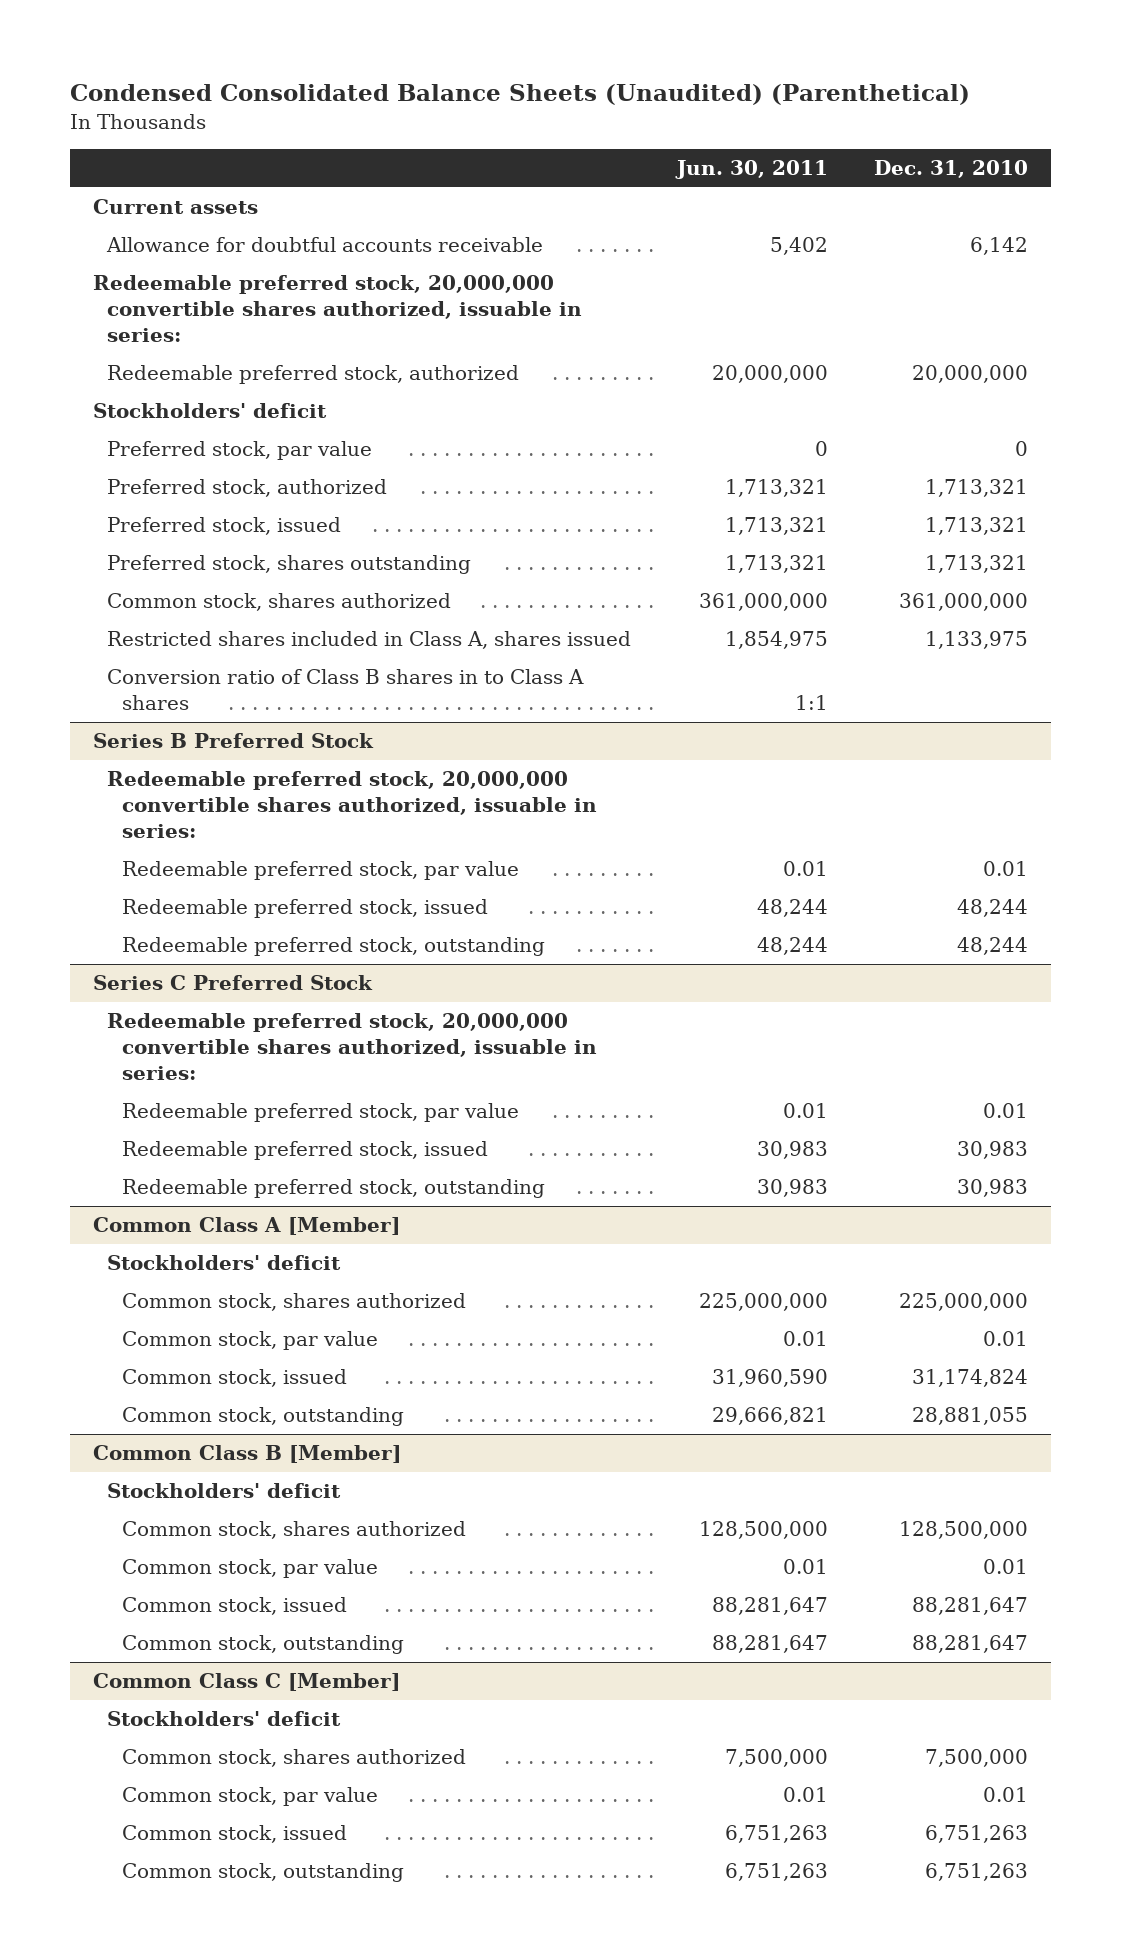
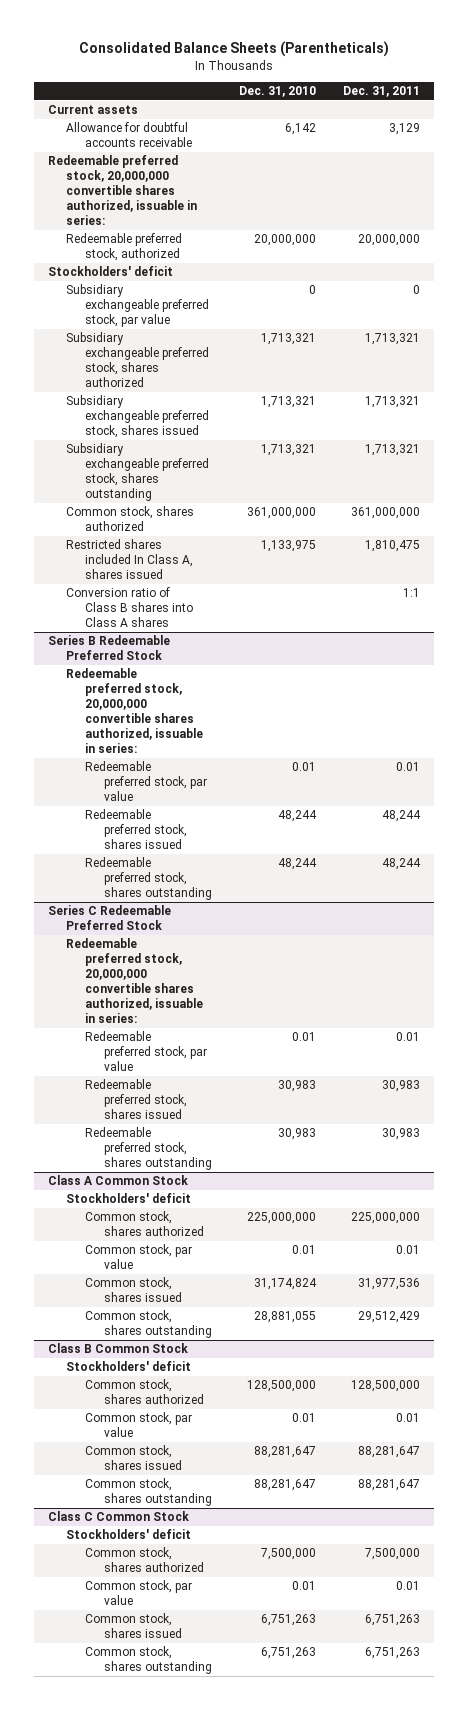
- Condensed Consolidated Balance Sheets (Unaudited) (Parenthetical)
+ Consolidated Balance Sheets (Parentheticals)
- | Jun. 30, 2011 | Dec. 31, 2010
+ | Dec. 31, 2010 | Dec. 31, 2011
- Preferred stock, par value | 0 | 0
- Preferred stock, authorized | 1,713,321 | 1,713,321
- Preferred stock, issued | 1,713,321 | 1,713,321
- Preferred stock, shares outstanding | 1,713,321 | 1,713,321
+ Subsidiary exchangeable preferred stock, par value | 0 | 0
+ Subsidiary exchangeable preferred stock, shares authorized | 1,713,321 | 1,713,321
+ Subsidiary exchangeable preferred stock, shares issued | 1,713,321 | 1,713,321
+ Subsidiary exchangeable preferred stock, shares outstanding | 1,713,321 | 1,713,321
- Restricted shares included in Class A, shares issued | 1,854,975 | 1,133,975
- Conversion ratio of Class B shares in to Class A shares | 1:1 |
- Series B Preferred Stock
+ Restricted shares included In Class A, shares issued | 1,133,975 | 1,810,475
+ Conversion ratio of Class B shares into Class A shares | | 1:1
+ Series B Redeemable Preferred Stock
- Redeemable preferred stock, issued | 48,244 | 48,244
- Redeemable preferred stock, outstanding | 48,244 | 48,244
- Series C Preferred Stock
+ Redeemable preferred stock, shares issued | 48,244 | 48,244
+ Redeemable preferred stock, shares outstanding | 48,244 | 48,244
+ Series C Redeemable Preferred Stock
- Redeemable preferred stock, issued | 30,983 | 30,983
- Redeemable preferred stock, outstanding | 30,983 | 30,983
- Common Class A [Member]
+ Redeemable preferred stock, shares issued | 30,983 | 30,983
+ Redeemable preferred stock, shares outstanding | 30,983 | 30,983
+ Class A Common Stock
- Common stock, issued | 31,960,590 | 31,174,824
- Common stock, outstanding | 29,666,821 | 28,881,055
- Common Class B [Member]
+ Common stock, shares issued | 31,174,824 | 31,977,536
+ Common stock, shares outstanding | 28,881,055 | 29,512,429
+ Class B Common Stock
- Common stock, issued | 88,281,647 | 88,281,647
- Common stock, outstanding | 88,281,647 | 88,281,647
- Common Class C [Member]
+ Common stock, shares issued | 88,281,647 | 88,281,647
+ Common stock, shares outstanding | 88,281,647 | 88,281,647
+ Class C Common Stock
- Common stock, issued | 6,751,263 | 6,751,263
- Common stock, outstanding | 6,751,263 | 6,751,263
+ Common stock, shares issued | 6,751,263 | 6,751,263
+ Common stock, shares outstanding | 6,751,263 | 6,751,263

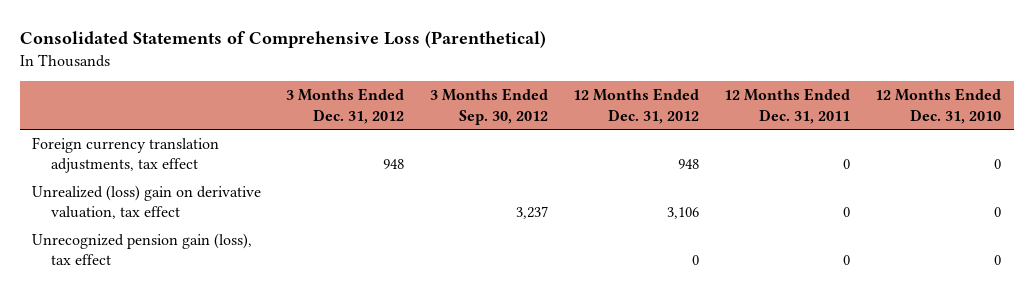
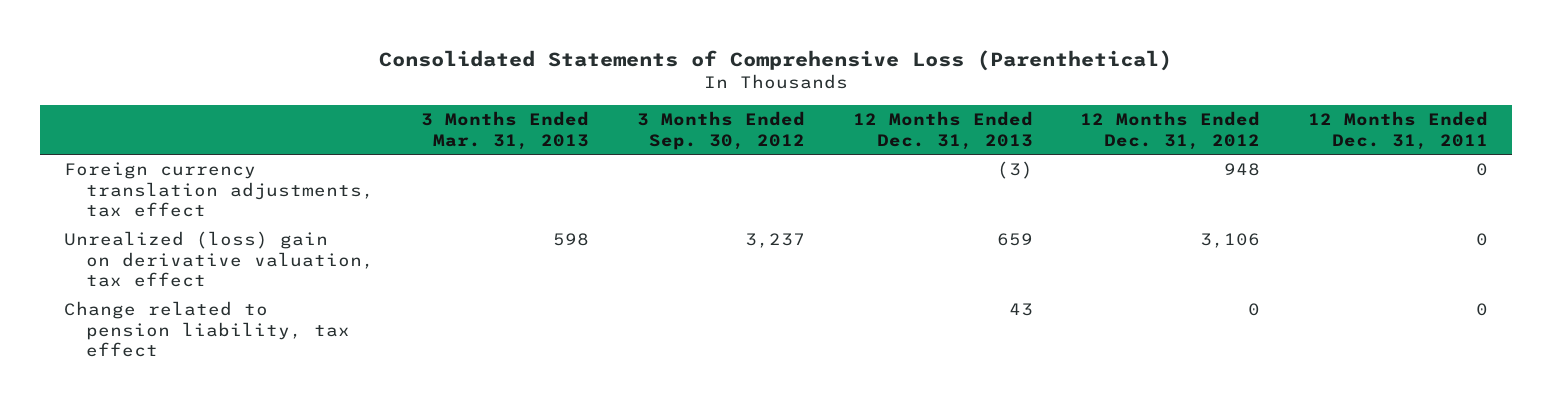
- | 3 Months Ended Dec. 31, 2012 | 3 Months Ended Sep. 30, 2012 | 12 Months Ended Dec. 31, 2012 | 12 Months Ended Dec. 31, 2011 | 12 Months Ended Dec. 31, 2010
+ | 3 Months Ended Mar. 31, 2013 | 3 Months Ended Sep. 30, 2012 | 12 Months Ended Dec. 31, 2013 | 12 Months Ended Dec. 31, 2012 | 12 Months Ended Dec. 31, 2011
- Unrecognized pension gain (loss), tax effect | | | 0 | 0 | 0
+ Change related to pension liability, tax effect | | | 43 | 0 | 0

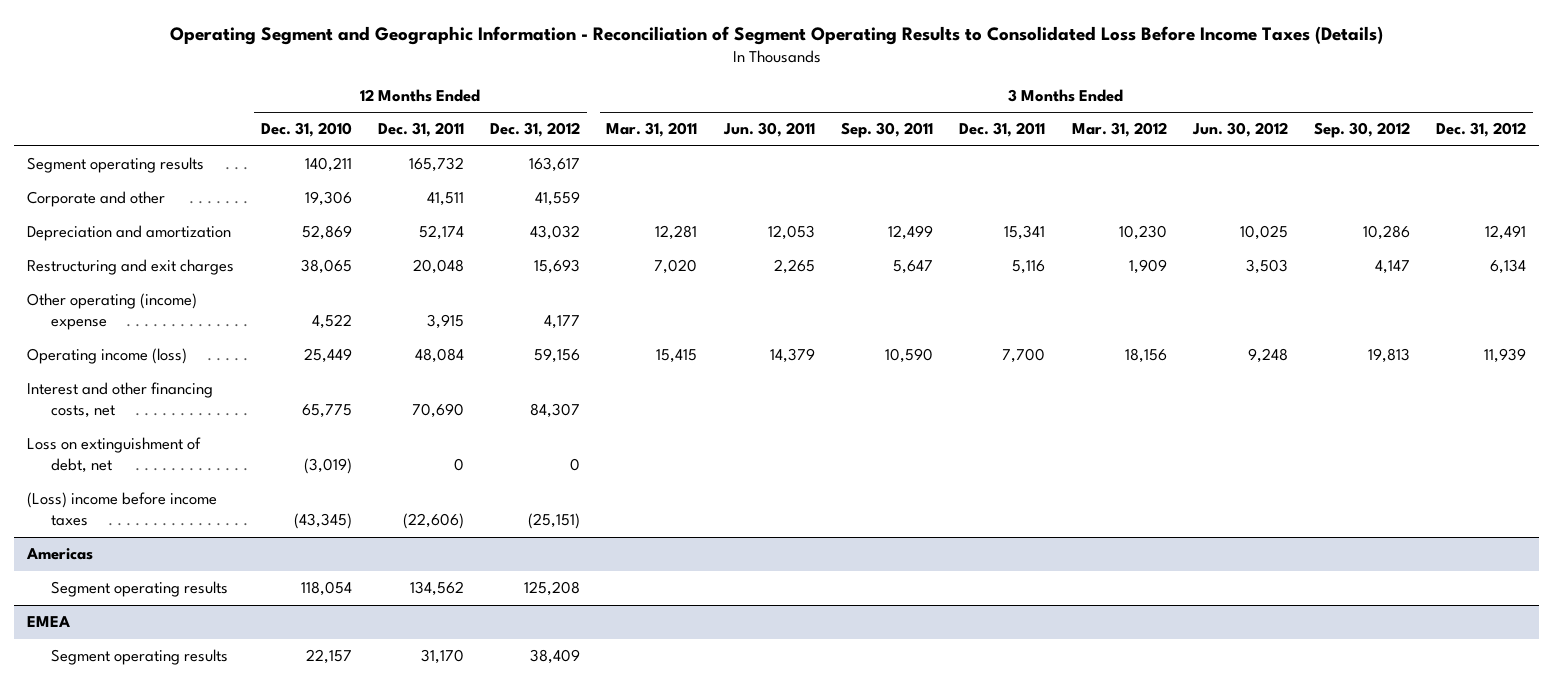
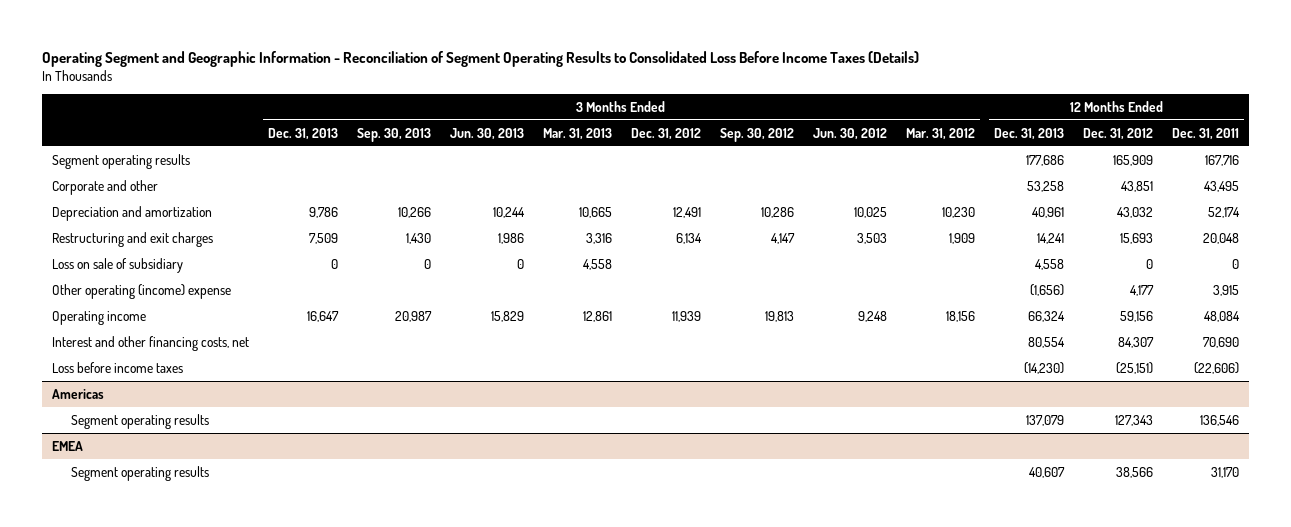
- | 12 Months Ended Dec. 31, 2010 | 12 Months Ended Dec. 31, 2011 | 12 Months Ended Dec. 31, 2012 | 3 Months Ended Mar. 31, 2011 | 3 Months Ended Jun. 30, 2011 | 3 Months Ended Sep. 30, 2011 | 3 Months Ended Dec. 31, 2011 | 3 Months Ended Mar. 31, 2012 | 3 Months Ended Jun. 30, 2012 | 3 Months Ended Sep. 30, 2012 | 3 Months Ended Dec. 31, 2012
+ | 3 Months Ended Dec. 31, 2013 | 3 Months Ended Sep. 30, 2013 | 3 Months Ended Jun. 30, 2013 | 3 Months Ended Mar. 31, 2013 | 3 Months Ended Dec. 31, 2012 | 3 Months Ended Sep. 30, 2012 | 3 Months Ended Jun. 30, 2012 | 3 Months Ended Mar. 31, 2012 | 12 Months Ended Dec. 31, 2013 | 12 Months Ended Dec. 31, 2012 | 12 Months Ended Dec. 31, 2011
- Segment operating results | 140,211 | 165,732 | 163,617 | | | | | | | |
- Corporate and other | 19,306 | 41,511 | 41,559 | | | | | | | |
+ Segment operating results | | | | | | | | | 177,686 | 165,909 | 167,716
+ Corporate and other | | | | | | | | | 53,258 | 43,851 | 43,495
+ Loss on sale of subsidiary | 0 | 0 | 0 | 4,558 | | | | | 4,558 | 0 | 0
- Operating income (loss) | 25,449 | 48,084 | 59,156 | 15,415 | 14,379 | 10,590 | 7,700 | 18,156 | 9,248 | 19,813 | 11,939
+ Operating income | 16,647 | 20,987 | 15,829 | 12,861 | 11,939 | 19,813 | 9,248 | 18,156 | 66,324 | 59,156 | 48,084
- Loss on extinguishment of debt, net | (3,019) | 0 | 0 | | | | | | | |
- (Loss) income before income taxes | (43,345) | (22,606) | (25,151) | | | | | | | |
+ Loss before income taxes | | | | | | | | | (14,230) | (25,151) | (22,606)
@ Americas
- Segment operating results | 118,054 | 134,562 | 125,208 | | | | | | | |
+ Segment operating results | | | | | | | | | 137,079 | 127,343 | 136,546
@ EMEA
- Segment operating results | 22,157 | 31,170 | 38,409 | | | | | | | |
+ Segment operating results | | | | | | | | | 40,607 | 38,566 | 31,170

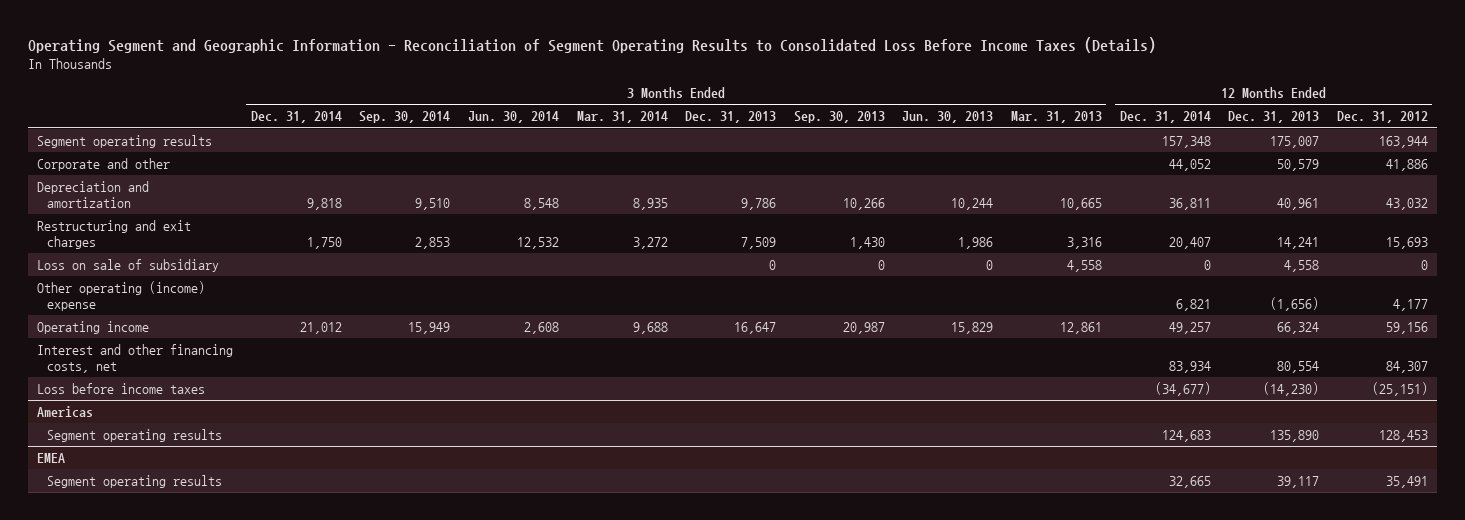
- | 3 Months Ended Dec. 31, 2013 | 3 Months Ended Sep. 30, 2013 | 3 Months Ended Jun. 30, 2013 | 3 Months Ended Mar. 31, 2013 | 3 Months Ended Dec. 31, 2012 | 3 Months Ended Sep. 30, 2012 | 3 Months Ended Jun. 30, 2012 | 3 Months Ended Mar. 31, 2012 | 12 Months Ended Dec. 31, 2013 | 12 Months Ended Dec. 31, 2012 | 12 Months Ended Dec. 31, 2011
+ | 3 Months Ended Dec. 31, 2014 | 3 Months Ended Sep. 30, 2014 | 3 Months Ended Jun. 30, 2014 | 3 Months Ended Mar. 31, 2014 | 3 Months Ended Dec. 31, 2013 | 3 Months Ended Sep. 30, 2013 | 3 Months Ended Jun. 30, 2013 | 3 Months Ended Mar. 31, 2013 | 12 Months Ended Dec. 31, 2014 | 12 Months Ended Dec. 31, 2013 | 12 Months Ended Dec. 31, 2012
- Segment operating results | | | | | | | | | 177,686 | 165,909 | 167,716
- Corporate and other | | | | | | | | | 53,258 | 43,851 | 43,495
+ Segment operating results | | | | | | | | | 157,348 | 175,007 | 163,944
+ Corporate and other | | | | | | | | | 44,052 | 50,579 | 41,886
@ Americas
- Segment operating results | | | | | | | | | 137,079 | 127,343 | 136,546
+ Segment operating results | | | | | | | | | 124,683 | 135,890 | 128,453
@ EMEA
- Segment operating results | | | | | | | | | 40,607 | 38,566 | 31,170
+ Segment operating results | | | | | | | | | 32,665 | 39,117 | 35,491

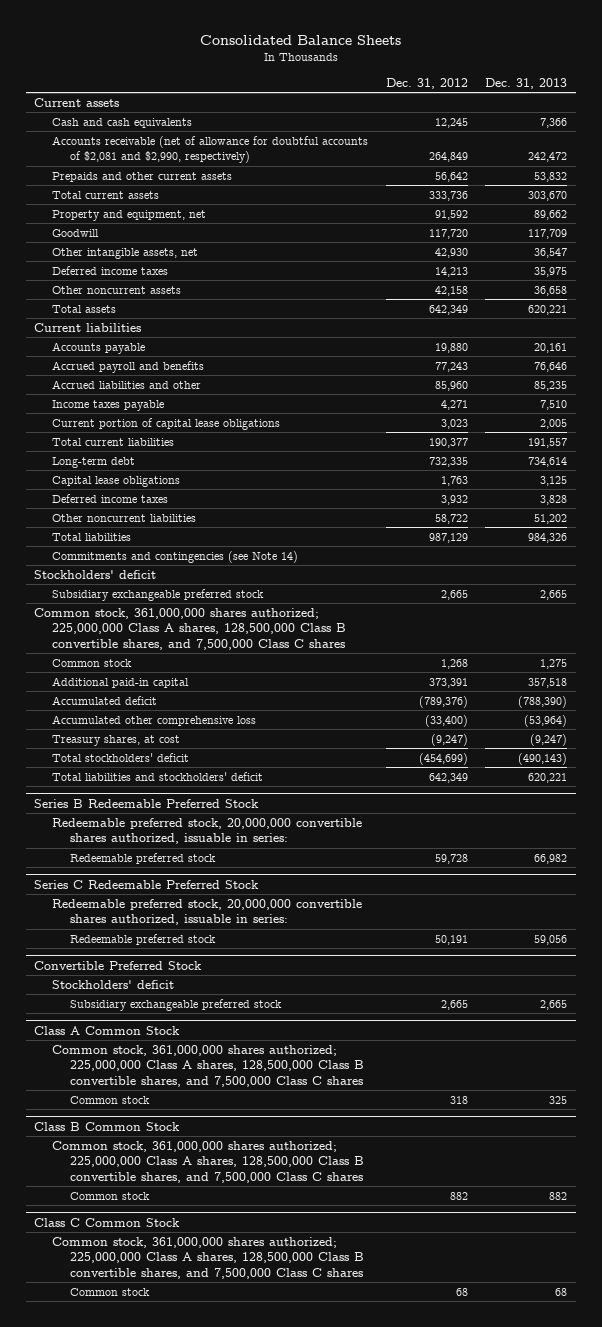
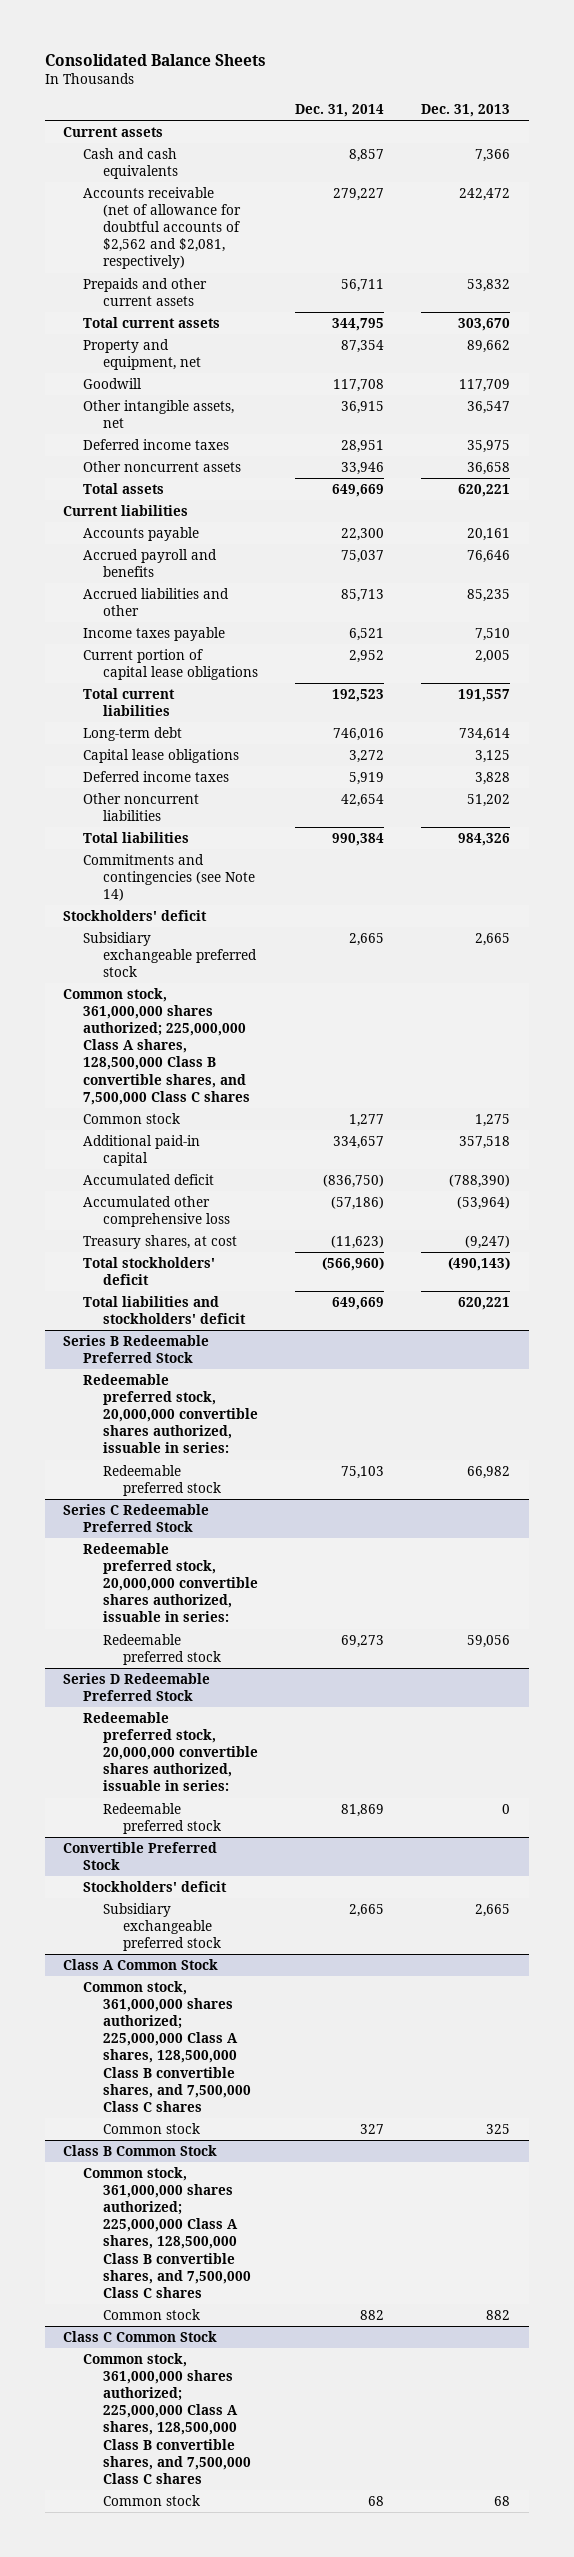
- | Dec. 31, 2012 | Dec. 31, 2013
+ | Dec. 31, 2014 | Dec. 31, 2013
- Accounts receivable (net of allowance for doubtful accounts of $2,081 and $2,990, respectively) | 264,849 | 242,472
+ Accounts receivable (net of allowance for doubtful accounts of $2,562 and $2,081, respectively) | 279,227 | 242,472
+ Series D Redeemable Preferred Stock
+ Redeemable preferred stock, 20,000,000 convertible shares authorized, issuable in series:
+ Redeemable preferred stock | 81,869 | 0

